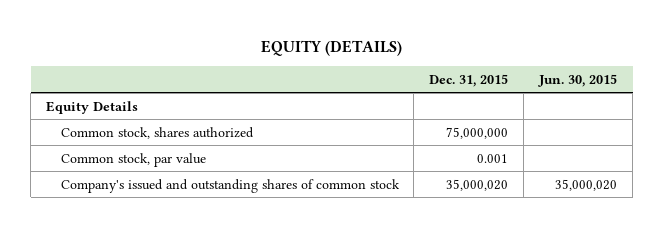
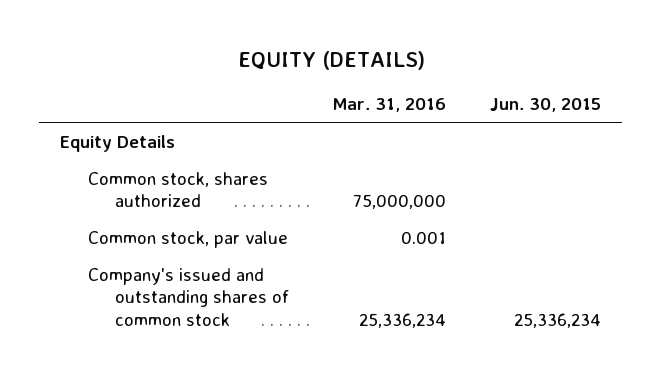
- | Dec. 31, 2015 | Jun. 30, 2015
+ | Mar. 31, 2016 | Jun. 30, 2015
- Company's issued and outstanding shares of common stock | 35,000,020 | 35,000,020
+ Company's issued and outstanding shares of common stock | 25,336,234 | 25,336,234

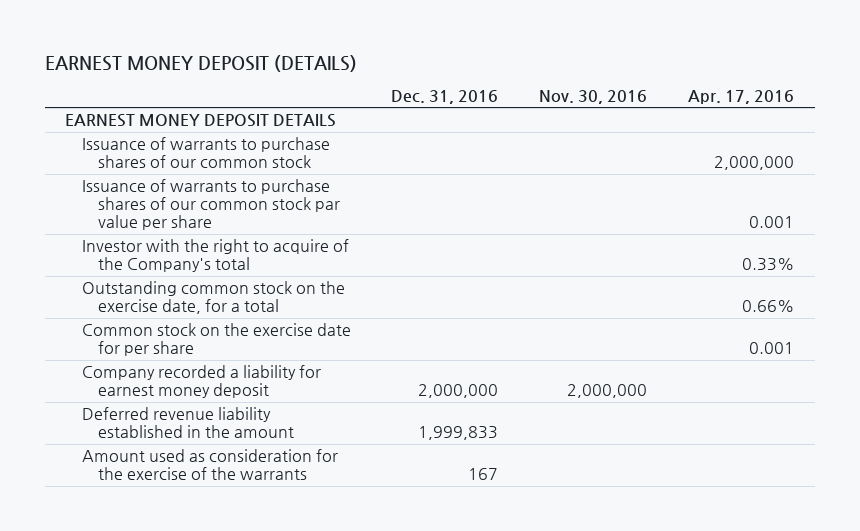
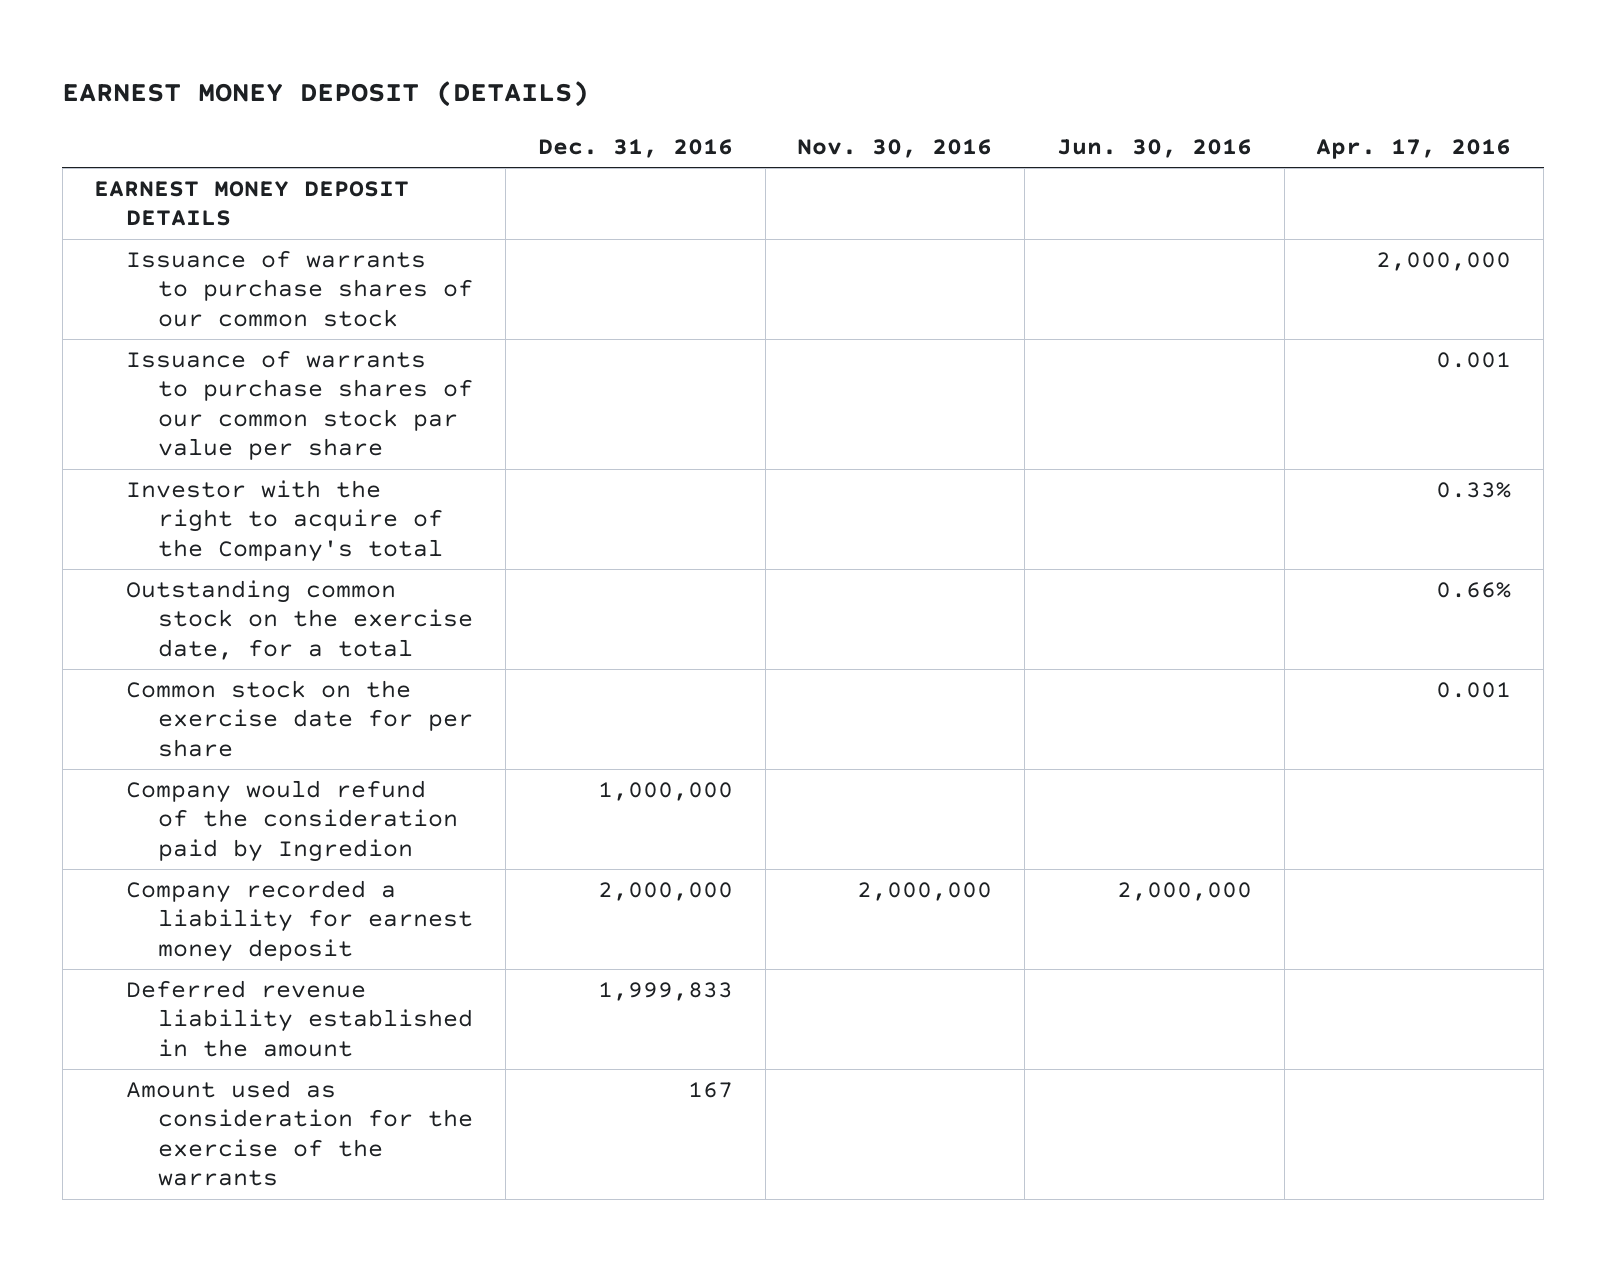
- | Dec. 31, 2016 | Nov. 30, 2016 | Apr. 17, 2016
+ | Dec. 31, 2016 | Nov. 30, 2016 | Jun. 30, 2016 | Apr. 17, 2016
+ Company would refund of the consideration paid by Ingredion | 1,000,000 | | |

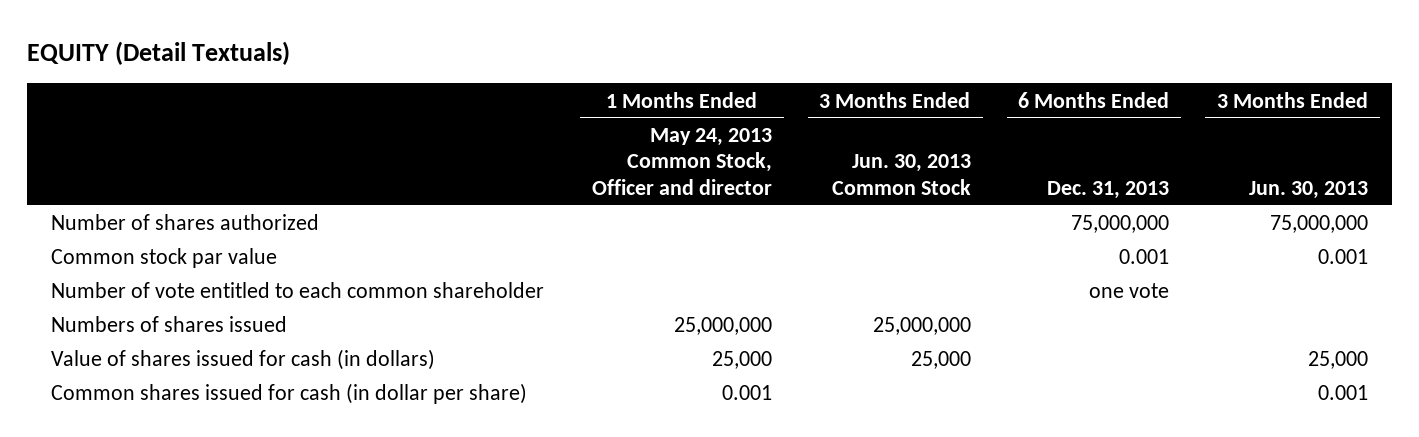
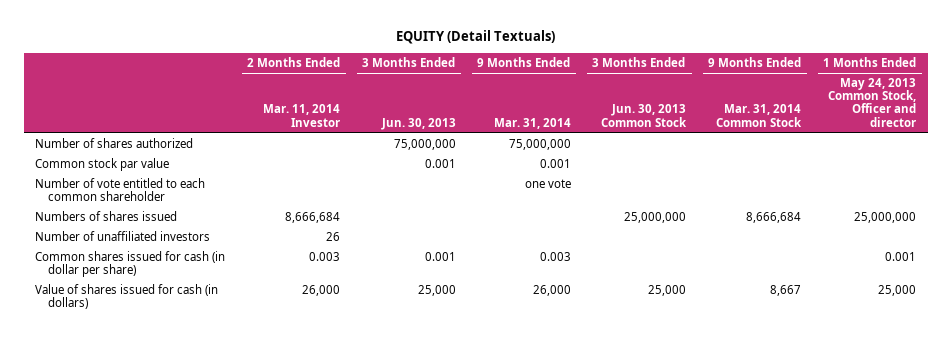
- | 1 Months Ended May 24, 2013 Common Stock, Officer and director | 3 Months Ended Jun. 30, 2013 Common Stock | 6 Months Ended Dec. 31, 2013 | 3 Months Ended Jun. 30, 2013
+ | 2 Months Ended Mar. 11, 2014 Investor | 3 Months Ended Jun. 30, 2013 | 9 Months Ended Mar. 31, 2014 | 3 Months Ended Jun. 30, 2013 Common Stock | 9 Months Ended Mar. 31, 2014 Common Stock | 1 Months Ended May 24, 2013 Common Stock, Officer and director
+ Number of unaffiliated investors | 26 | | | | |
moved down: Value of shares issued for cash (in dollars) | 26,000 | 25,000 | 26,000 | 25,000 | 8,667 | 25,000

